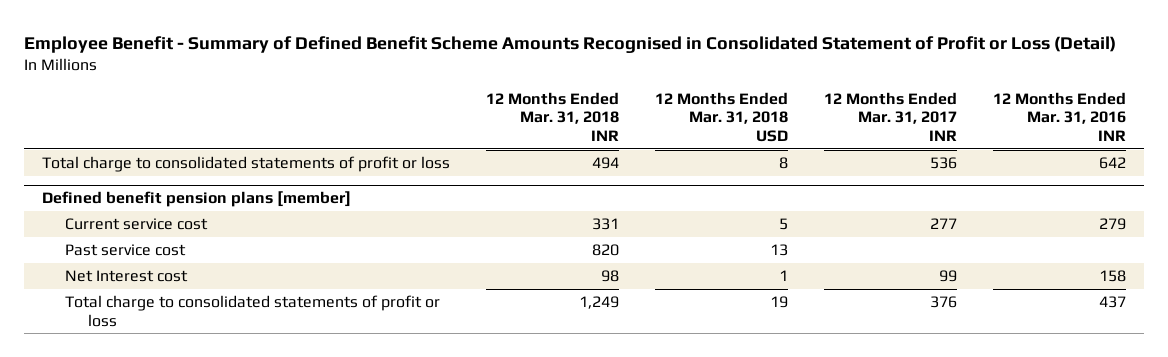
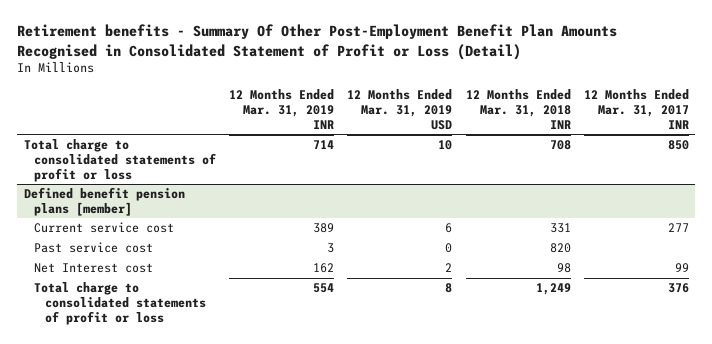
- Employee Benefit - Summary of Defined Benefit Scheme Amounts Recognised in Consolidated Statement of Profit or Loss (Detail)
+ Retirement benefits - Summary Of Other Post-Employment Benefit Plan Amounts Recognised in Consolidated Statement of Profit or Loss (Detail)
- | 12 Months Ended Mar. 31, 2018 INR | 12 Months Ended Mar. 31, 2018 USD | 12 Months Ended Mar. 31, 2017 INR | 12 Months Ended Mar. 31, 2016 INR
+ | 12 Months Ended Mar. 31, 2019 INR | 12 Months Ended Mar. 31, 2019 USD | 12 Months Ended Mar. 31, 2018 INR | 12 Months Ended Mar. 31, 2017 INR
- Total charge to consolidated statements of profit or loss | 494 | 8 | 536 | 642
+ Total charge to consolidated statements of profit or loss | 714 | 10 | 708 | 850

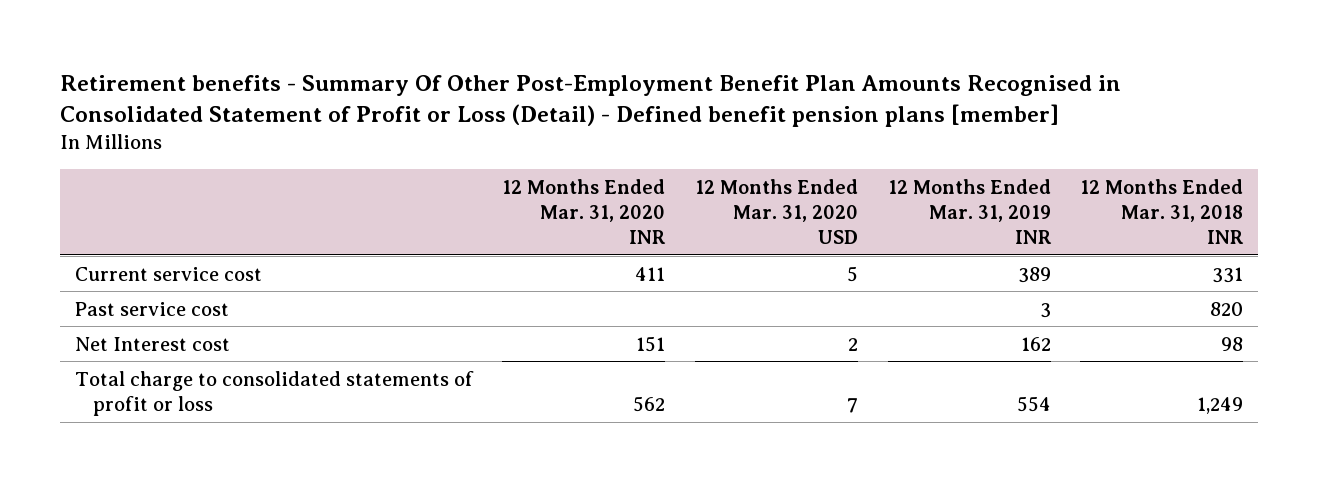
- Retirement benefits - Summary Of Other Post-Employment Benefit Plan Amounts Recognised in Consolidated Statement of Profit or Loss (Detail)
+ Retirement benefits - Summary Of Other Post-Employment Benefit Plan Amounts Recognised in Consolidated Statement of Profit or Loss (Detail) - Defined benefit pension plans [member]
- | 12 Months Ended Mar. 31, 2019 INR | 12 Months Ended Mar. 31, 2019 USD | 12 Months Ended Mar. 31, 2018 INR | 12 Months Ended Mar. 31, 2017 INR
+ | 12 Months Ended Mar. 31, 2020 INR | 12 Months Ended Mar. 31, 2020 USD | 12 Months Ended Mar. 31, 2019 INR | 12 Months Ended Mar. 31, 2018 INR
- Total charge to consolidated statements of profit or loss | 714 | 10 | 708 | 850
- Defined benefit pension plans [member]

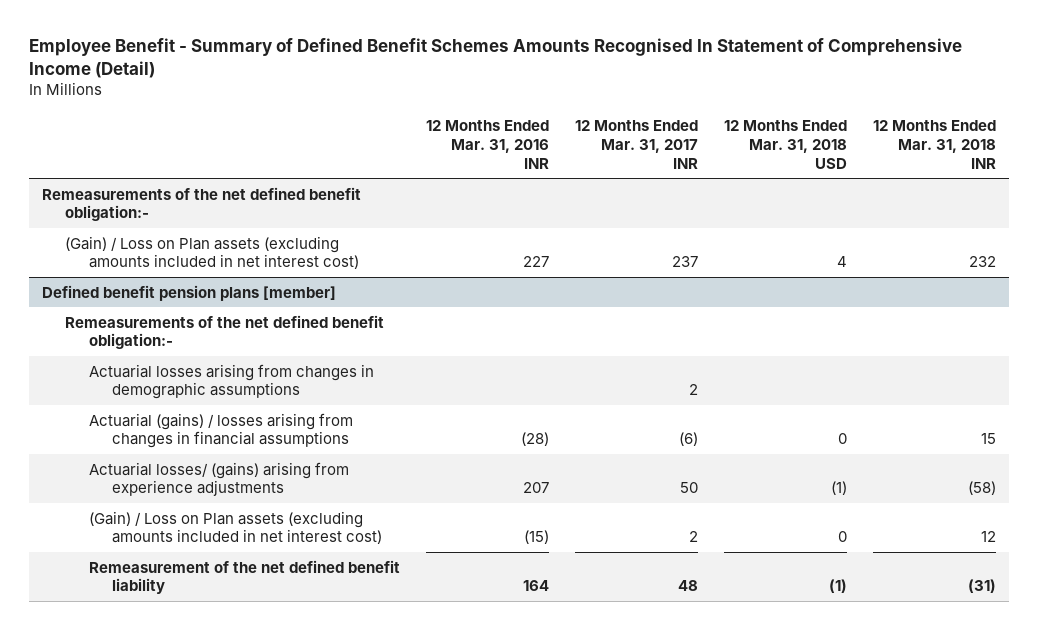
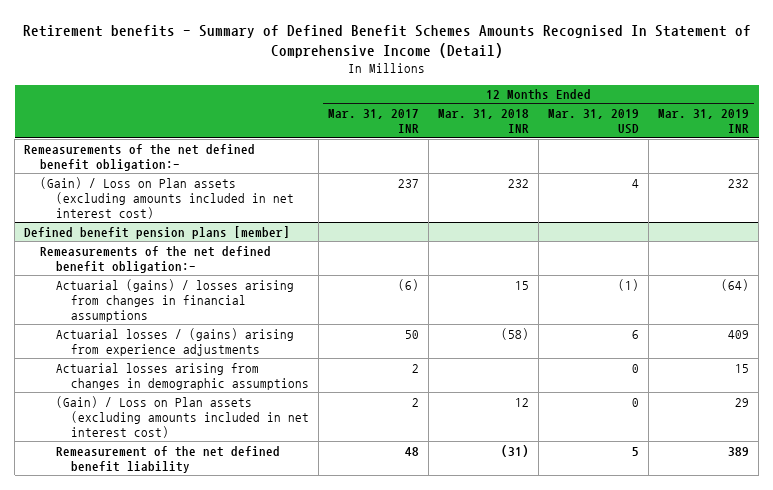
- Employee Benefit - Summary of Defined Benefit Schemes Amounts Recognised In Statement of Comprehensive Income (Detail)
+ Retirement benefits - Summary of Defined Benefit Schemes Amounts Recognised In Statement of Comprehensive Income (Detail)
- | 12 Months Ended Mar. 31, 2016 INR | 12 Months Ended Mar. 31, 2017 INR | 12 Months Ended Mar. 31, 2018 USD | 12 Months Ended Mar. 31, 2018 INR
+ | 12 Months Ended Mar. 31, 2017 INR | 12 Months Ended Mar. 31, 2018 INR | 12 Months Ended Mar. 31, 2019 USD | 12 Months Ended Mar. 31, 2019 INR
@ Defined benefit pension plans [member]
- Actuarial losses/ (gains) arising from experience adjustments | 207 | 50 | (1) | (58)
+ Actuarial losses / (gains) arising from experience adjustments | 50 | (58) | 6 | 409
moved down: Actuarial losses arising from changes in demographic assumptions | 2 | | 0 | 15

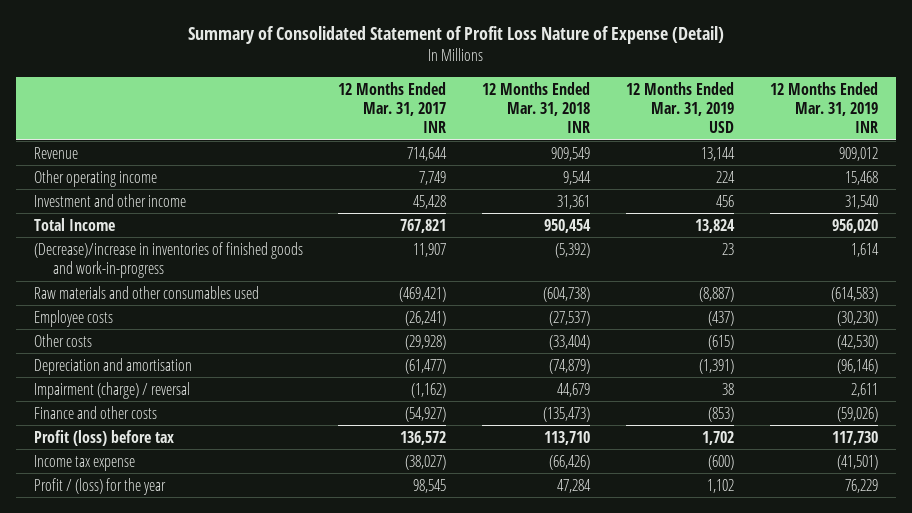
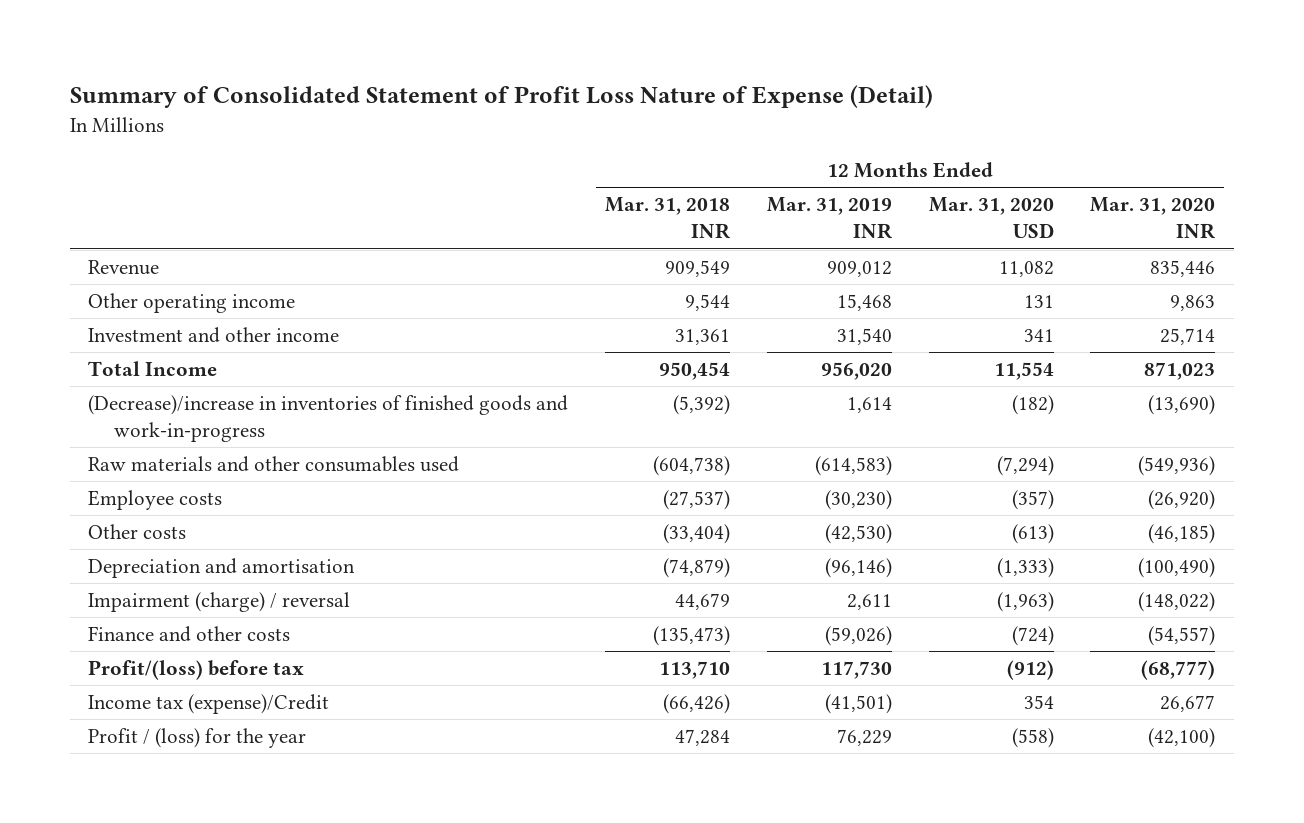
- | 12 Months Ended Mar. 31, 2017 INR | 12 Months Ended Mar. 31, 2018 INR | 12 Months Ended Mar. 31, 2019 USD | 12 Months Ended Mar. 31, 2019 INR
+ | 12 Months Ended Mar. 31, 2018 INR | 12 Months Ended Mar. 31, 2019 INR | 12 Months Ended Mar. 31, 2020 USD | 12 Months Ended Mar. 31, 2020 INR
- Profit (loss) before tax | 136,572 | 113,710 | 1,702 | 117,730
- Income tax expense | (38,027) | (66,426) | (600) | (41,501)
+ Profit/(loss) before tax | 113,710 | 117,730 | (912) | (68,777)
+ Income tax (expense)/Credit | (66,426) | (41,501) | 354 | 26,677

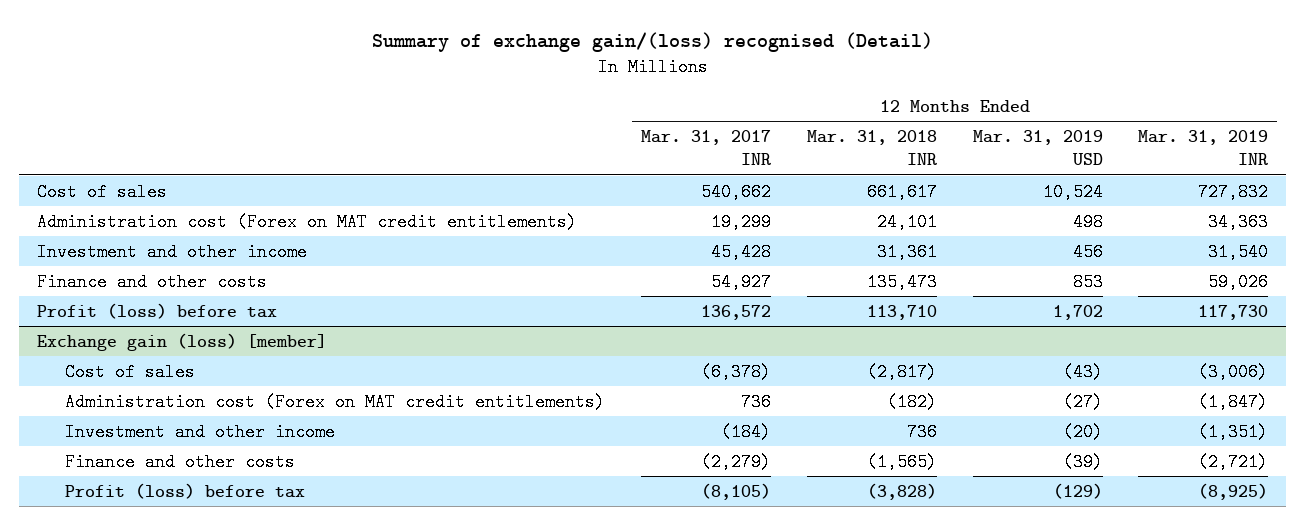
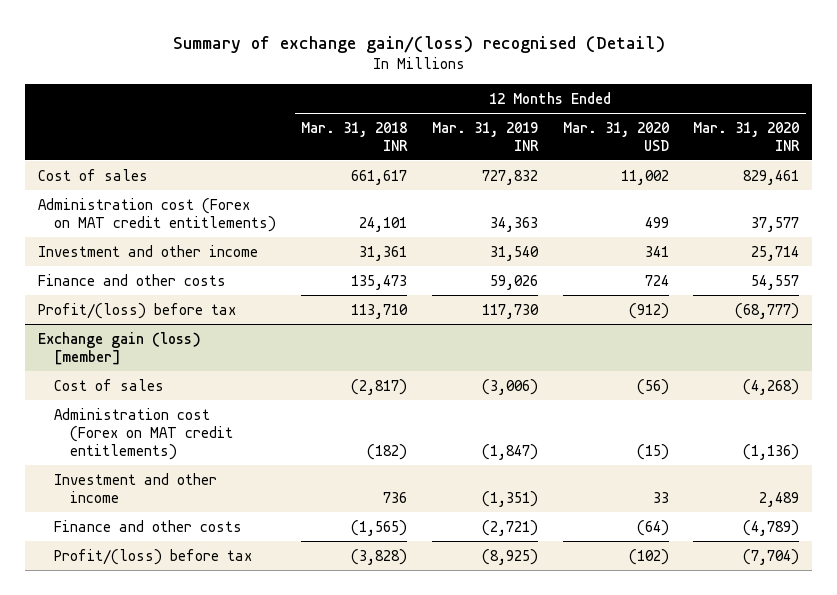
- | 12 Months Ended Mar. 31, 2017 INR | 12 Months Ended Mar. 31, 2018 INR | 12 Months Ended Mar. 31, 2019 USD | 12 Months Ended Mar. 31, 2019 INR
+ | 12 Months Ended Mar. 31, 2018 INR | 12 Months Ended Mar. 31, 2019 INR | 12 Months Ended Mar. 31, 2020 USD | 12 Months Ended Mar. 31, 2020 INR
- Profit (loss) before tax | 136,572 | 113,710 | 1,702 | 117,730
+ Profit/(loss) before tax | 113,710 | 117,730 | (912) | (68,777)
@ Exchange gain (loss) [member]
- Profit (loss) before tax | (8,105) | (3,828) | (129) | (8,925)
+ Profit/(loss) before tax | (3,828) | (8,925) | (102) | (7,704)

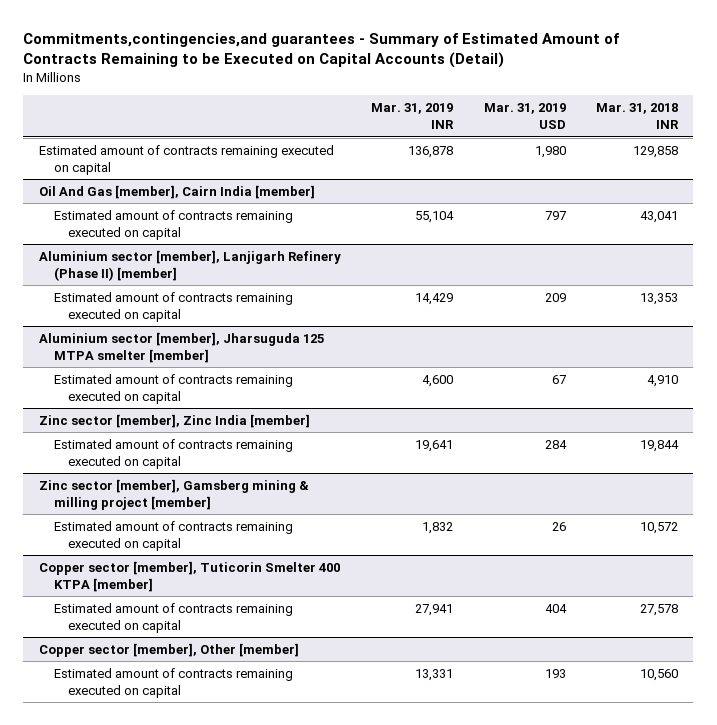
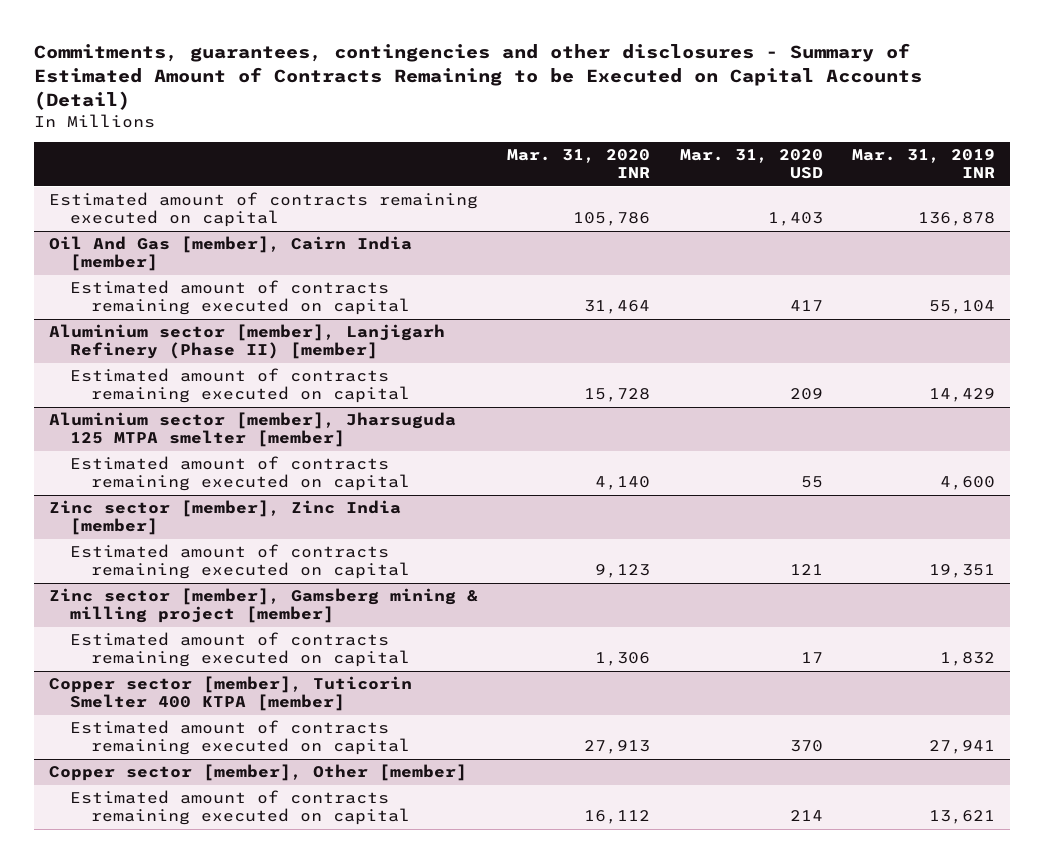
- Commitments,contingencies,and guarantees - Summary of Estimated Amount of Contracts Remaining to be Executed on Capital Accounts (Detail)
+ Commitments, guarantees, contingencies and other disclosures - Summary of Estimated Amount of Contracts Remaining to be Executed on Capital Accounts (Detail)
- | Mar. 31, 2019 INR | Mar. 31, 2019 USD | Mar. 31, 2018 INR
+ | Mar. 31, 2020 INR | Mar. 31, 2020 USD | Mar. 31, 2019 INR
@ Zinc sector [member], Zinc India [member]
- Estimated amount of contracts remaining executed on capital | 19,641 | 284 | 19,844
+ Estimated amount of contracts remaining executed on capital | 9,123 | 121 | 19,351
@ Copper sector [member], Other [member]
- Estimated amount of contracts remaining executed on capital | 13,331 | 193 | 10,560
+ Estimated amount of contracts remaining executed on capital | 16,112 | 214 | 13,621

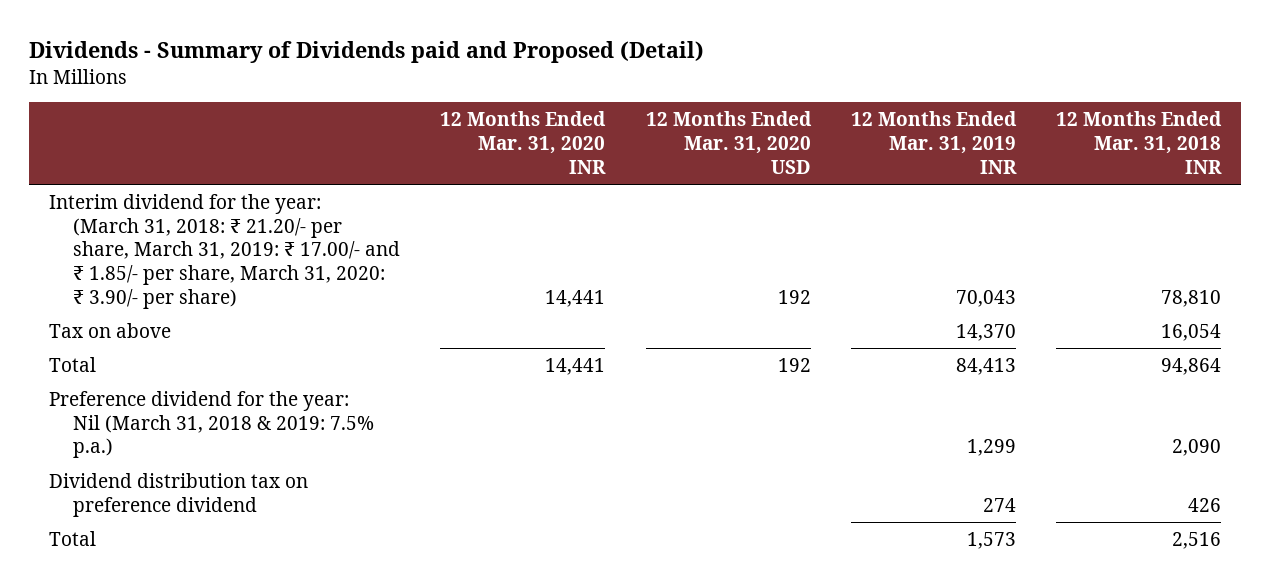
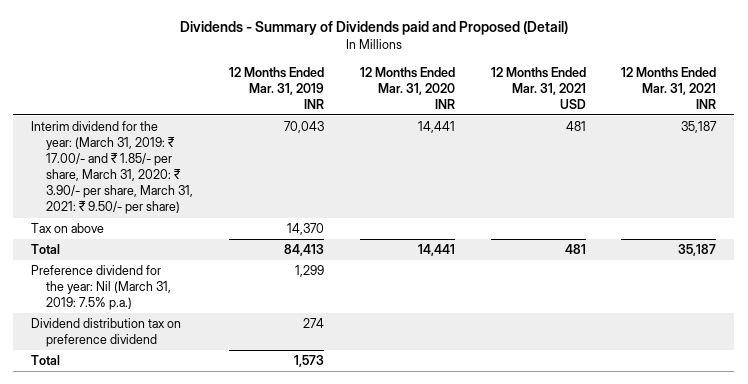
- | 12 Months Ended Mar. 31, 2020 INR | 12 Months Ended Mar. 31, 2020 USD | 12 Months Ended Mar. 31, 2019 INR | 12 Months Ended Mar. 31, 2018 INR
+ | 12 Months Ended Mar. 31, 2019 INR | 12 Months Ended Mar. 31, 2020 INR | 12 Months Ended Mar. 31, 2021 USD | 12 Months Ended Mar. 31, 2021 INR
- Interim dividend for the year: (March 31, 2018: ₹ 21.20/- per share, March 31, 2019: ₹ 17.00/- and ₹ 1.85/- per share, March 31, 2020: ₹ 3.90/- per share) | 14,441 | 192 | 70,043 | 78,810
+ Interim dividend for the year: (March 31, 2019: ₹ 17.00/- and ₹ 1.85/- per share, March 31, 2020: ₹ 3.90/- per share, March 31, 2021: ₹ 9.50/- per share) | 70,043 | 14,441 | 481 | 35,187
- Preference dividend for the year: Nil (March 31, 2018 & 2019: 7.5% p.a.) | | | 1,299 | 2,090
+ Preference dividend for the year: Nil (March 31, 2019: 7.5% p.a.) | 1,299 | | |

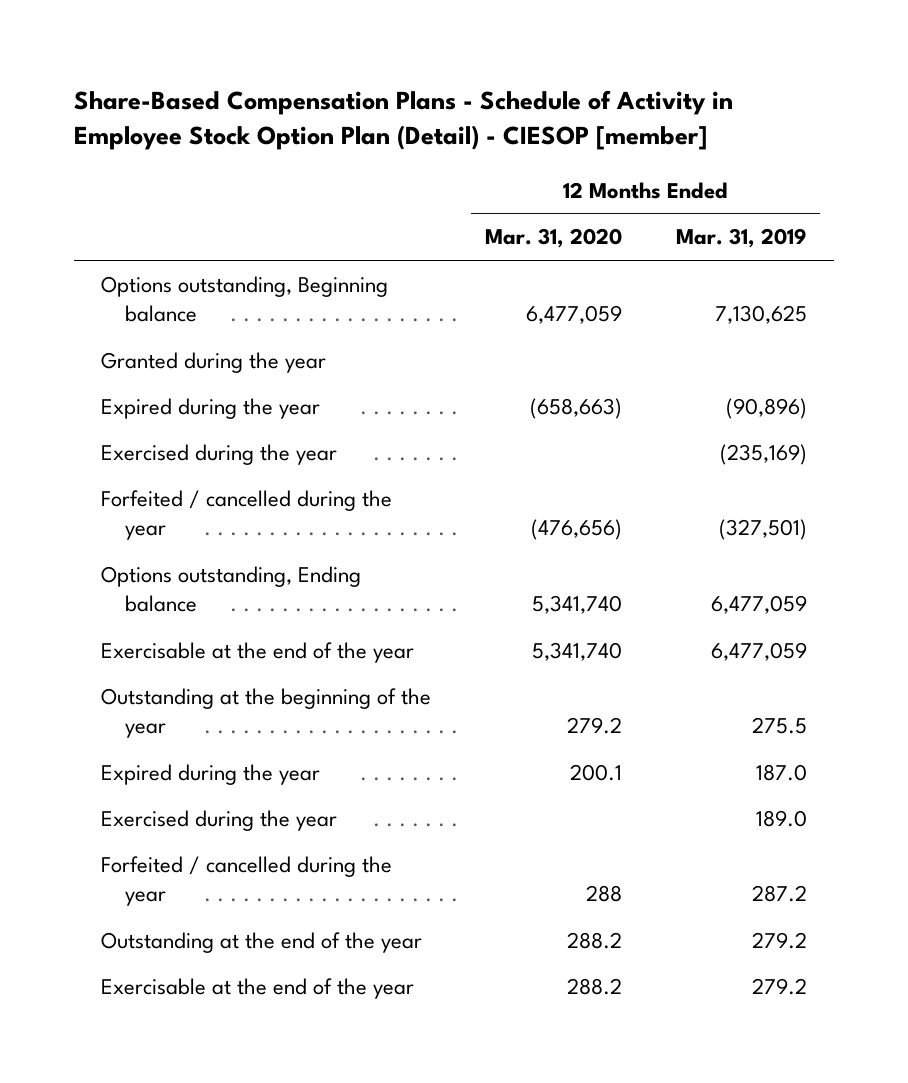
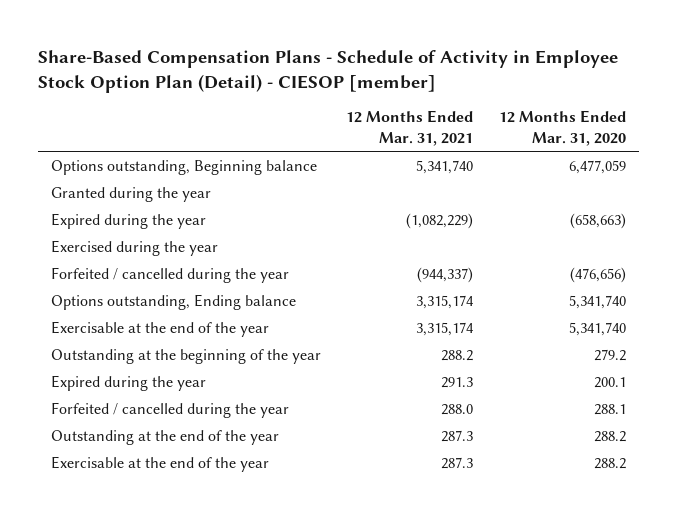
- | 12 Months Ended Mar. 31, 2020 | 12 Months Ended Mar. 31, 2019
+ | 12 Months Ended Mar. 31, 2021 | 12 Months Ended Mar. 31, 2020
- Exercised during the year | | 189.0
- Forfeited / cancelled during the year | 288 | 287.2
+ Forfeited / cancelled during the year | 288.0 | 288.1

